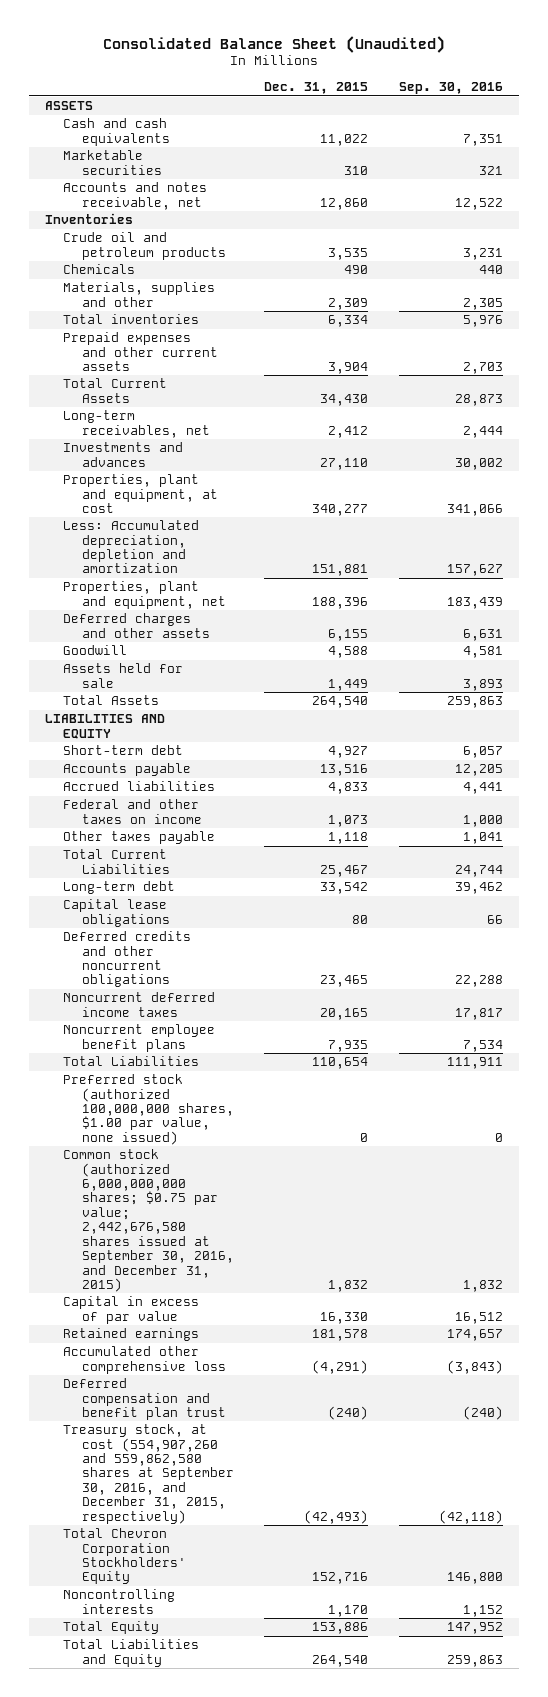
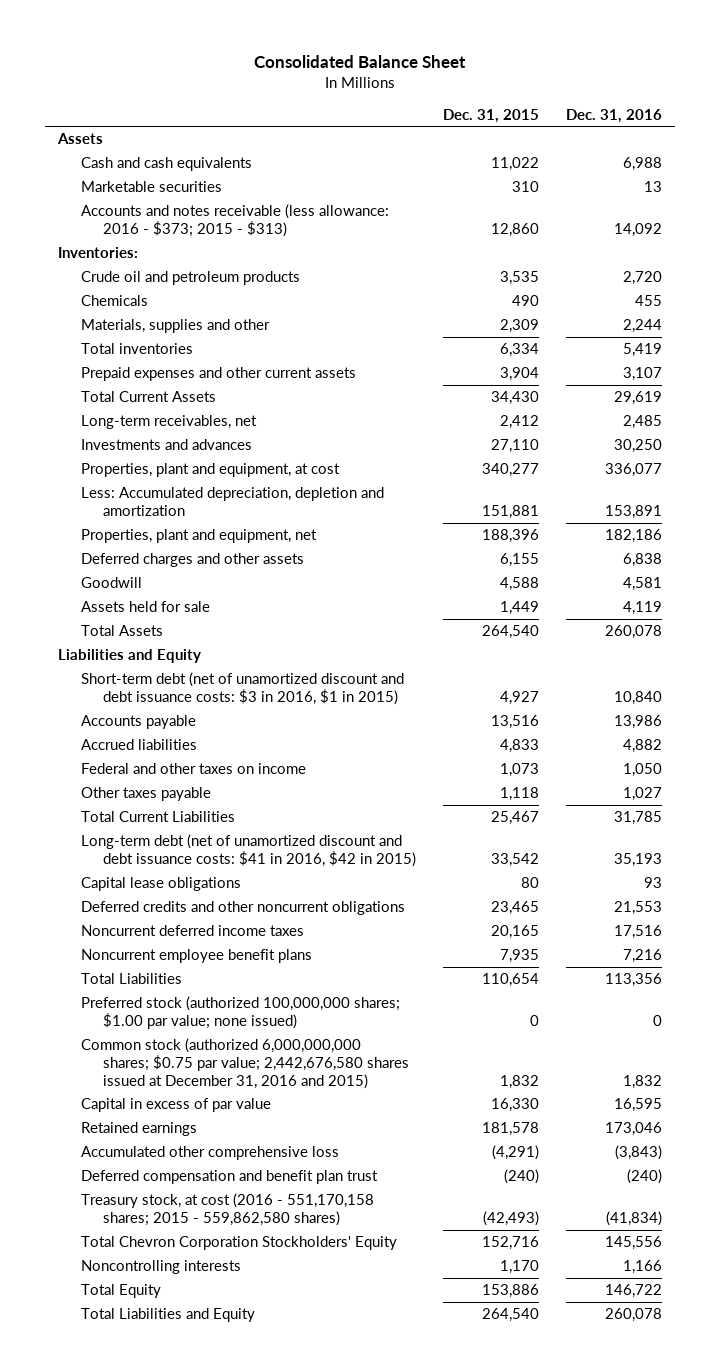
- Consolidated Balance Sheet (Unaudited)
+ Consolidated Balance Sheet
- | Dec. 31, 2015 | Sep. 30, 2016
+ | Dec. 31, 2015 | Dec. 31, 2016
- ASSETS
+ Assets
- Accounts and notes receivable, net | 12,860 | 12,522
- Inventories
+ Accounts and notes receivable (less allowance: 2016 - $373; 2015 - $313) | 12,860 | 14,092
+ Inventories:
- LIABILITIES AND EQUITY
- Short-term debt | 4,927 | 6,057
+ Liabilities and Equity
+ Short-term debt (net of unamortized discount and debt issuance costs: $3 in 2016, $1 in 2015) | 4,927 | 10,840
- Long-term debt | 33,542 | 39,462
+ Long-term debt (net of unamortized discount and debt issuance costs: $41 in 2016, $42 in 2015) | 33,542 | 35,193
- Preferred stock (authorized 100,000,000 shares, $1.00 par value, none issued) | 0 | 0
- Common stock (authorized 6,000,000,000 shares; $0.75 par value; 2,442,676,580 shares issued at September 30, 2016, and December 31, 2015) | 1,832 | 1,832
+ Preferred stock (authorized 100,000,000 shares; $1.00 par value; none issued) | 0 | 0
+ Common stock (authorized 6,000,000,000 shares; $0.75 par value; 2,442,676,580 shares issued at December 31, 2016 and 2015) | 1,832 | 1,832
- Treasury stock, at cost (554,907,260 and 559,862,580 shares at September 30, 2016, and December 31, 2015, respectively) | (42,493) | (42,118)
+ Treasury stock, at cost (2016 - 551,170,158 shares; 2015 - 559,862,580 shares) | (42,493) | (41,834)

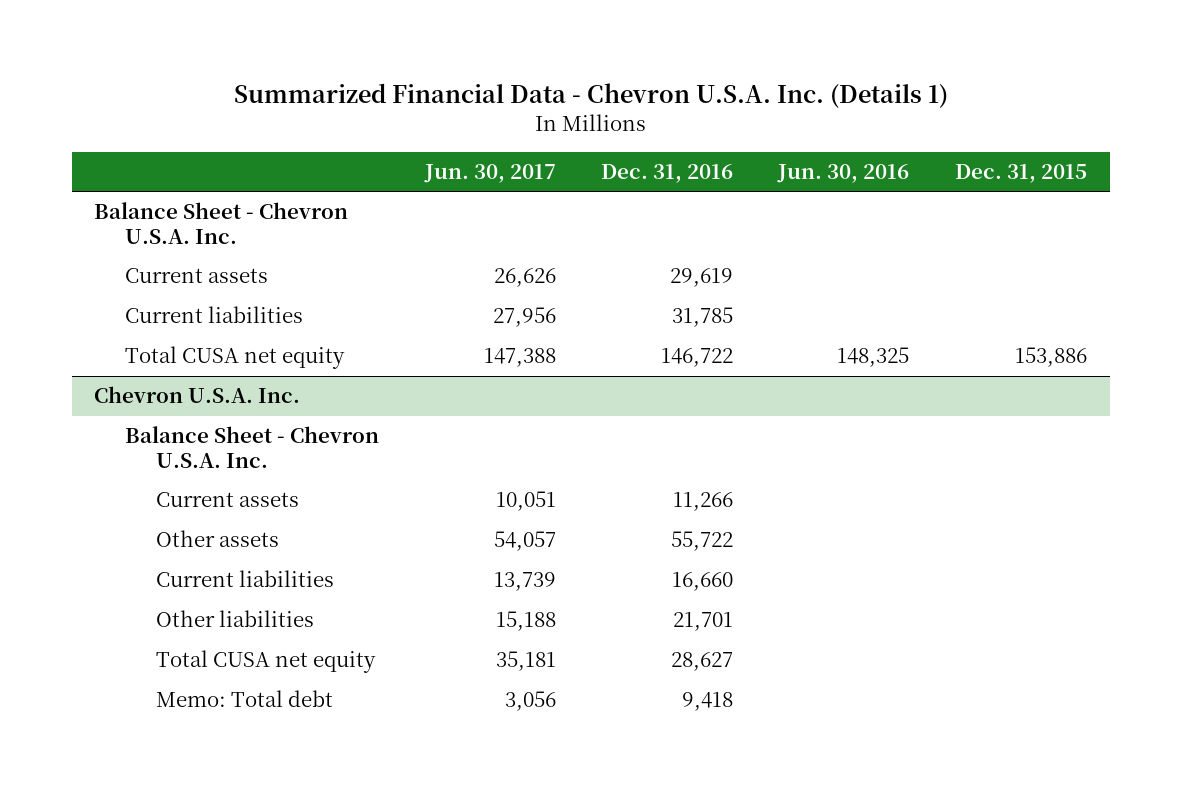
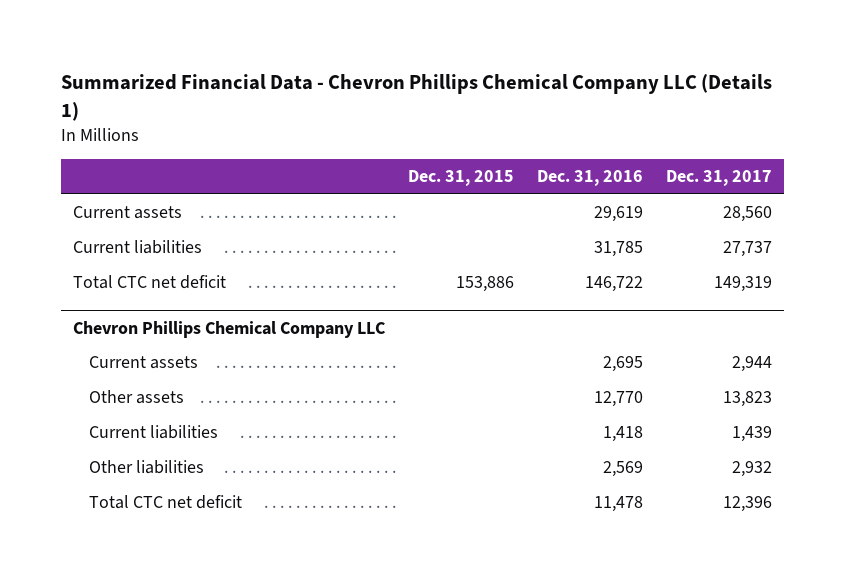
- Summarized Financial Data - Chevron U.S.A. Inc. (Details 1)
+ Summarized Financial Data - Chevron Phillips Chemical Company LLC (Details 1)
- | Jun. 30, 2017 | Dec. 31, 2016 | Jun. 30, 2016 | Dec. 31, 2015
+ | Dec. 31, 2015 | Dec. 31, 2016 | Dec. 31, 2017
- Balance Sheet - Chevron U.S.A. Inc.
- Total CUSA net equity | 147,388 | 146,722 | 148,325 | 153,886
- Chevron U.S.A. Inc.
- Balance Sheet - Chevron U.S.A. Inc.
- Current assets | 10,051 | 11,266 | |
- Other assets | 54,057 | 55,722 | |
- Current liabilities | 13,739 | 16,660 | |
- Other liabilities | 15,188 | 21,701 | |
- Total CUSA net equity | 35,181 | 28,627 | |
- Memo: Total debt | 3,056 | 9,418 | |
+ Total CTC net deficit | 153,886 | 146,722 | 149,319
+ Chevron Phillips Chemical Company LLC
+ Current assets | | 2,695 | 2,944
+ Other assets | | 12,770 | 13,823
+ Current liabilities | | 1,418 | 1,439
+ Other liabilities | | 2,569 | 2,932
+ Total CTC net deficit | | 11,478 | 12,396

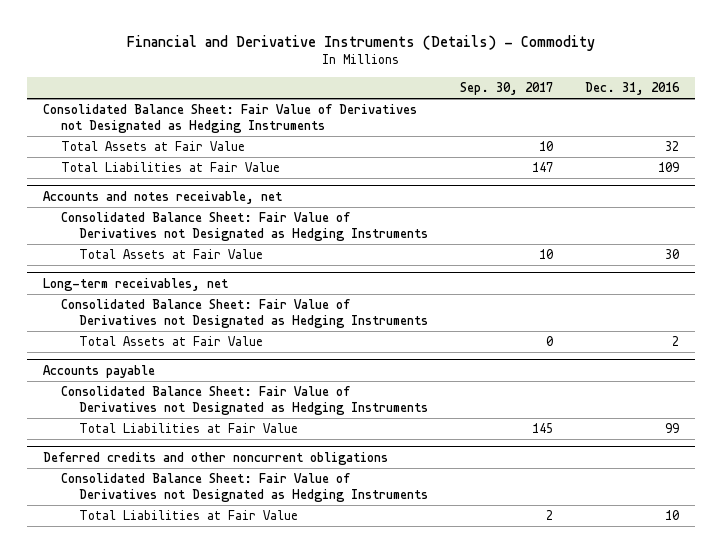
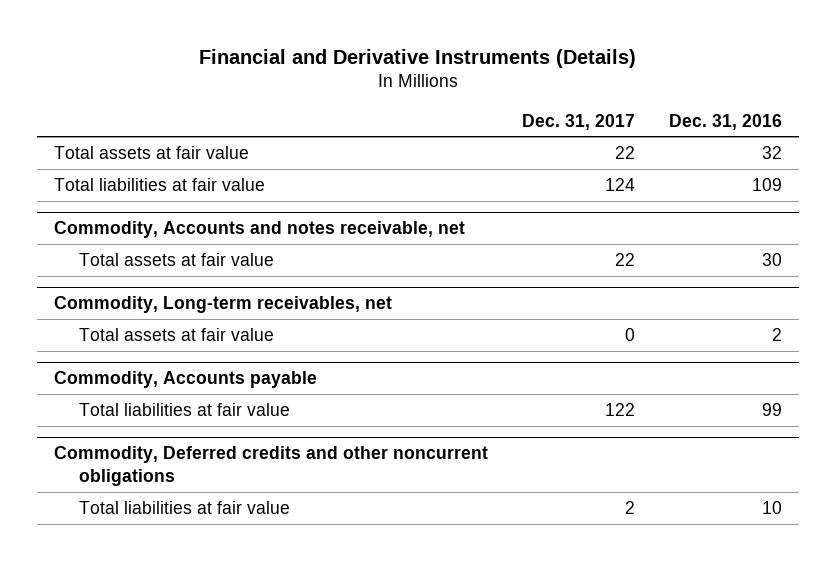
- Financial and Derivative Instruments (Details) - Commodity
+ Financial and Derivative Instruments (Details)
- | Sep. 30, 2017 | Dec. 31, 2016
+ | Dec. 31, 2017 | Dec. 31, 2016
- Consolidated Balance Sheet: Fair Value of Derivatives not Designated as Hedging Instruments
- Total Assets at Fair Value | 10 | 32
- Total Liabilities at Fair Value | 147 | 109
- Accounts and notes receivable, net
- Consolidated Balance Sheet: Fair Value of Derivatives not Designated as Hedging Instruments
- Total Assets at Fair Value | 10 | 30
- Long-term receivables, net
- Consolidated Balance Sheet: Fair Value of Derivatives not Designated as Hedging Instruments
- Total Assets at Fair Value | 0 | 2
- Accounts payable
- Consolidated Balance Sheet: Fair Value of Derivatives not Designated as Hedging Instruments
- Total Liabilities at Fair Value | 145 | 99
- Deferred credits and other noncurrent obligations
- Consolidated Balance Sheet: Fair Value of Derivatives not Designated as Hedging Instruments
- Total Liabilities at Fair Value | 2 | 10
+ Total assets at fair value | 22 | 32
+ Total liabilities at fair value | 124 | 109
+ Commodity, Accounts and notes receivable, net
+ Total assets at fair value | 22 | 30
+ Commodity, Long-term receivables, net
+ Total assets at fair value | 0 | 2
+ Commodity, Accounts payable
+ Total liabilities at fair value | 122 | 99
+ Commodity, Deferred credits and other noncurrent obligations
+ Total liabilities at fair value | 2 | 10

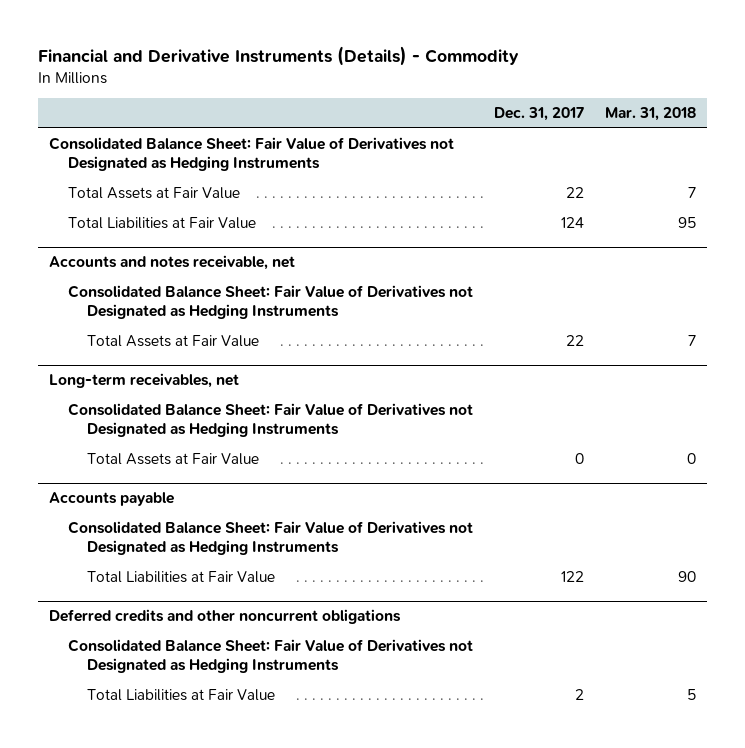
- Financial and Derivative Instruments (Details)
+ Financial and Derivative Instruments (Details) - Commodity
- | Dec. 31, 2017 | Dec. 31, 2016
+ | Dec. 31, 2017 | Mar. 31, 2018
- Total assets at fair value | 22 | 32
- Total liabilities at fair value | 124 | 109
- Commodity, Accounts and notes receivable, net
- Total assets at fair value | 22 | 30
- Commodity, Long-term receivables, net
- Total assets at fair value | 0 | 2
- Commodity, Accounts payable
- Total liabilities at fair value | 122 | 99
- Commodity, Deferred credits and other noncurrent obligations
- Total liabilities at fair value | 2 | 10
+ Consolidated Balance Sheet: Fair Value of Derivatives not Designated as Hedging Instruments
+ Total Assets at Fair Value | 22 | 7
+ Total Liabilities at Fair Value | 124 | 95
+ Accounts and notes receivable, net
+ Consolidated Balance Sheet: Fair Value of Derivatives not Designated as Hedging Instruments
+ Total Assets at Fair Value | 22 | 7
+ Long-term receivables, net
+ Consolidated Balance Sheet: Fair Value of Derivatives not Designated as Hedging Instruments
+ Total Assets at Fair Value | 0 | 0
+ Accounts payable
+ Consolidated Balance Sheet: Fair Value of Derivatives not Designated as Hedging Instruments
+ Total Liabilities at Fair Value | 122 | 90
+ Deferred credits and other noncurrent obligations
+ Consolidated Balance Sheet: Fair Value of Derivatives not Designated as Hedging Instruments
+ Total Liabilities at Fair Value | 2 | 5

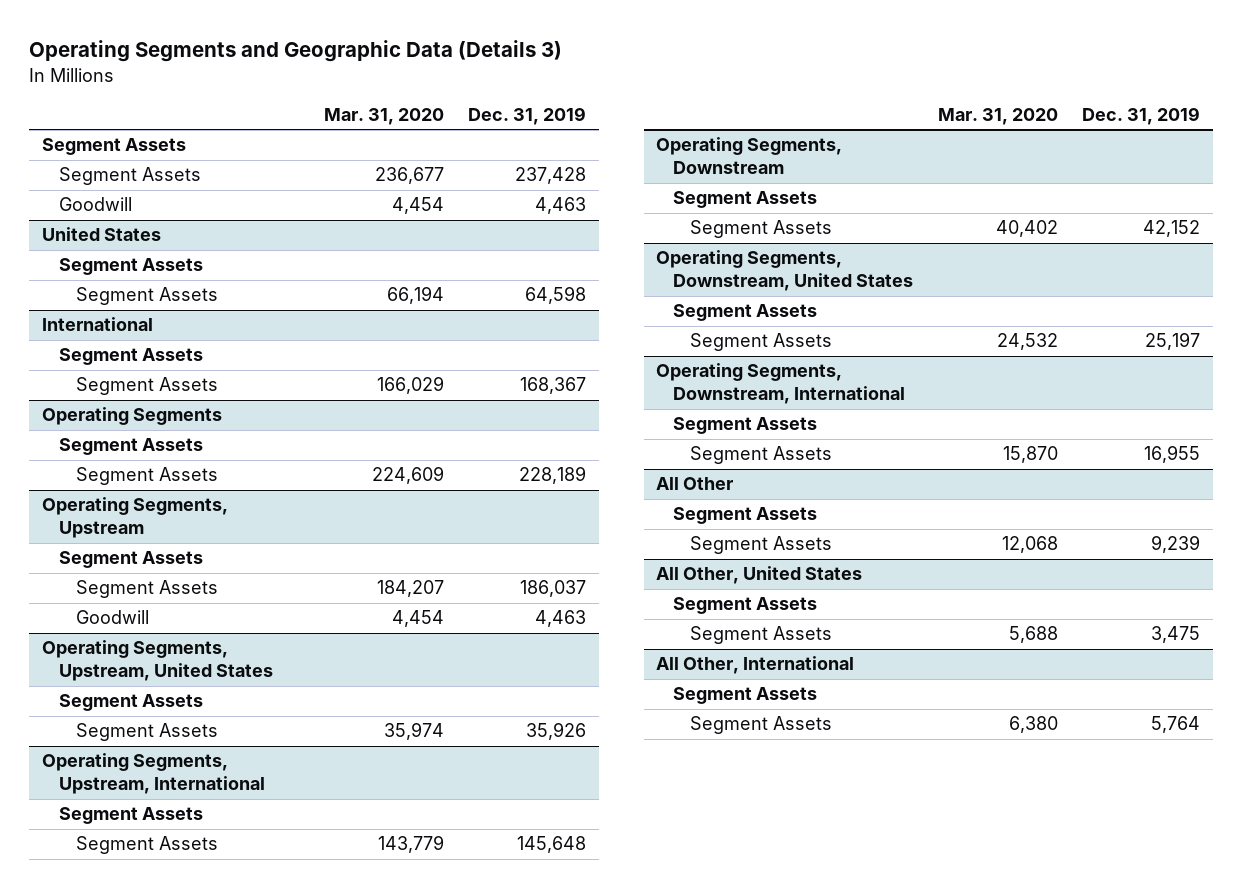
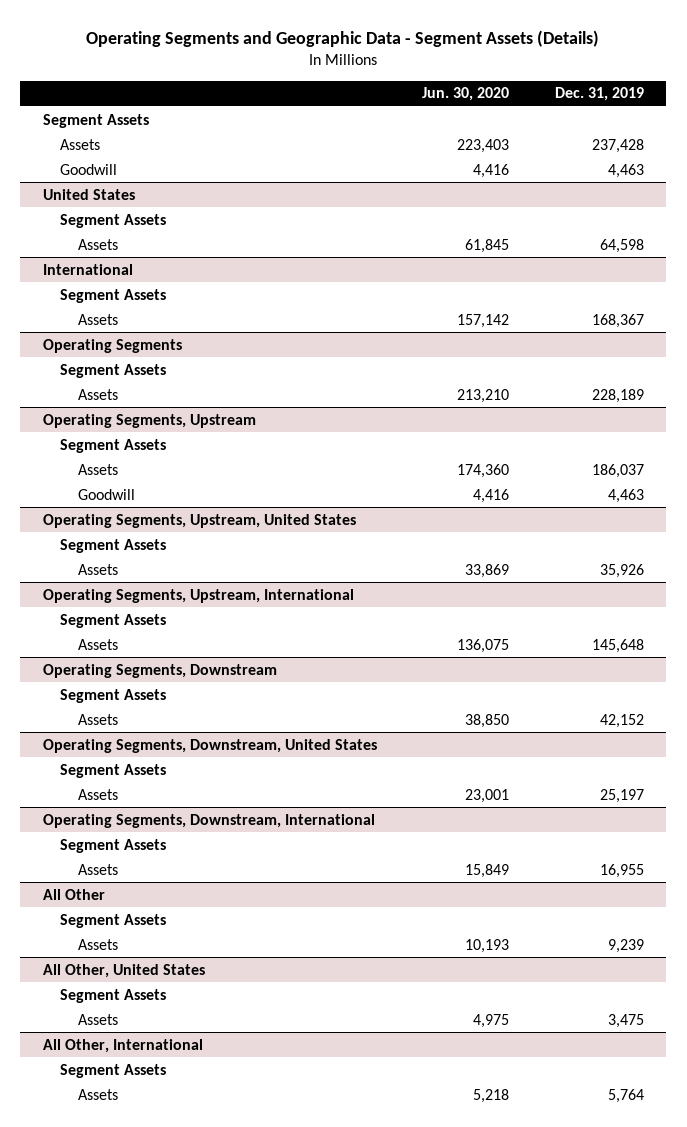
- Operating Segments and Geographic Data (Details 3)
+ Operating Segments and Geographic Data - Segment Assets (Details)
- | Mar. 31, 2020 | Dec. 31, 2019
+ | Jun. 30, 2020 | Dec. 31, 2019
- Segment Assets | 236,677 | 237,428
+ Assets | 223,403 | 237,428
@ United States
- Segment Assets | 66,194 | 64,598
+ Assets | 61,845 | 64,598
@ International
- Segment Assets | 166,029 | 168,367
+ Assets | 157,142 | 168,367
@ Operating Segments
- Segment Assets | 224,609 | 228,189
+ Assets | 213,210 | 228,189
@ Operating Segments, Upstream
- Segment Assets | 184,207 | 186,037
+ Assets | 174,360 | 186,037
@ Operating Segments, Upstream, United States
- Segment Assets | 35,974 | 35,926
+ Assets | 33,869 | 35,926
@ Operating Segments, Upstream, International
- Segment Assets | 143,779 | 145,648
+ Assets | 136,075 | 145,648
@ Operating Segments, Downstream
- Segment Assets | 40,402 | 42,152
+ Assets | 38,850 | 42,152
@ Operating Segments, Downstream, United States
- Segment Assets | 24,532 | 25,197
+ Assets | 23,001 | 25,197
@ Operating Segments, Downstream, International
- Segment Assets | 15,870 | 16,955
+ Assets | 15,849 | 16,955
@ All Other
- Segment Assets | 12,068 | 9,239
+ Assets | 10,193 | 9,239
@ All Other, United States
- Segment Assets | 5,688 | 3,475
+ Assets | 4,975 | 3,475
@ All Other, International
- Segment Assets | 6,380 | 5,764
+ Assets | 5,218 | 5,764

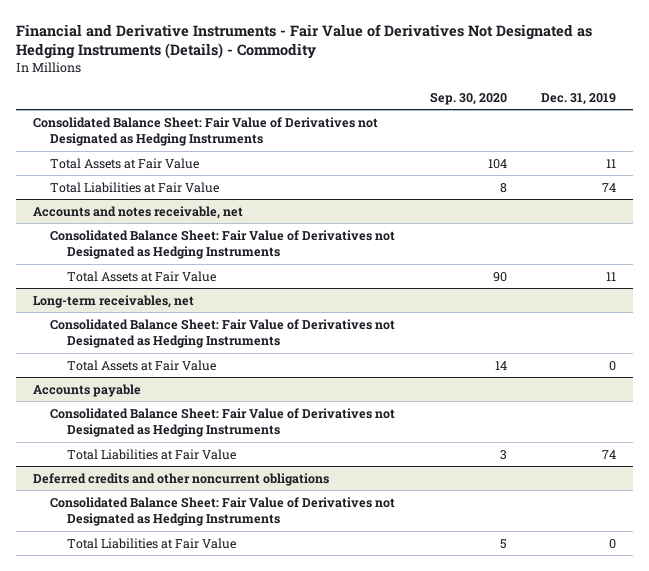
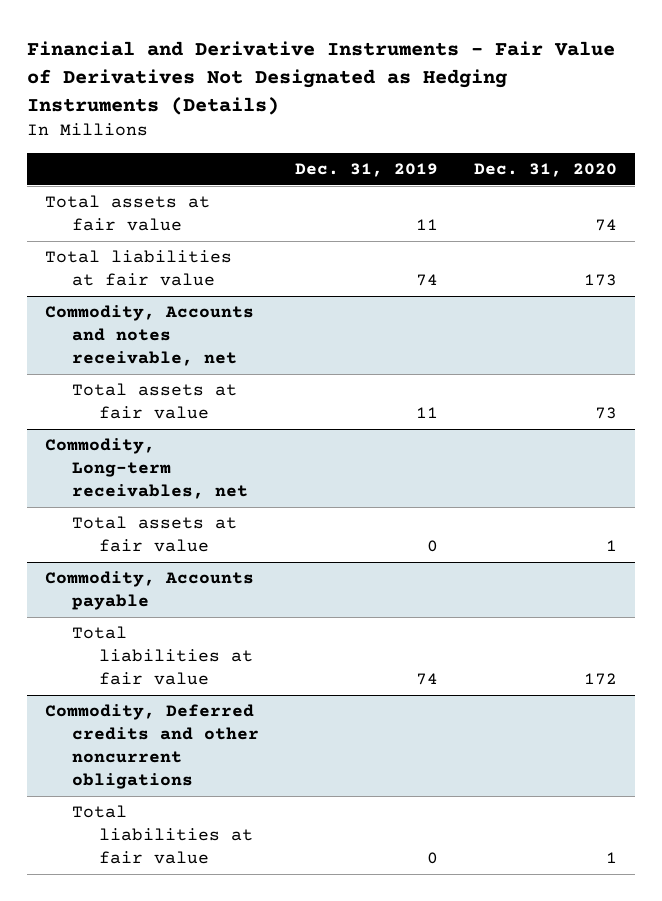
- Financial and Derivative Instruments - Fair Value of Derivatives Not Designated as Hedging Instruments (Details) - Commodity
+ Financial and Derivative Instruments - Fair Value of Derivatives Not Designated as Hedging Instruments (Details)
- | Sep. 30, 2020 | Dec. 31, 2019
+ | Dec. 31, 2019 | Dec. 31, 2020
- Consolidated Balance Sheet: Fair Value of Derivatives not Designated as Hedging Instruments
- Total Assets at Fair Value | 104 | 11
- Total Liabilities at Fair Value | 8 | 74
- Accounts and notes receivable, net
- Consolidated Balance Sheet: Fair Value of Derivatives not Designated as Hedging Instruments
- Total Assets at Fair Value | 90 | 11
- Long-term receivables, net
- Consolidated Balance Sheet: Fair Value of Derivatives not Designated as Hedging Instruments
- Total Assets at Fair Value | 14 | 0
- Accounts payable
- Consolidated Balance Sheet: Fair Value of Derivatives not Designated as Hedging Instruments
- Total Liabilities at Fair Value | 3 | 74
- Deferred credits and other noncurrent obligations
- Consolidated Balance Sheet: Fair Value of Derivatives not Designated as Hedging Instruments
- Total Liabilities at Fair Value | 5 | 0
+ Total assets at fair value | 11 | 74
+ Total liabilities at fair value | 74 | 173
+ Commodity, Accounts and notes receivable, net
+ Total assets at fair value | 11 | 73
+ Commodity, Long-term receivables, net
+ Total assets at fair value | 0 | 1
+ Commodity, Accounts payable
+ Total liabilities at fair value | 74 | 172
+ Commodity, Deferred credits and other noncurrent obligations
+ Total liabilities at fair value | 0 | 1

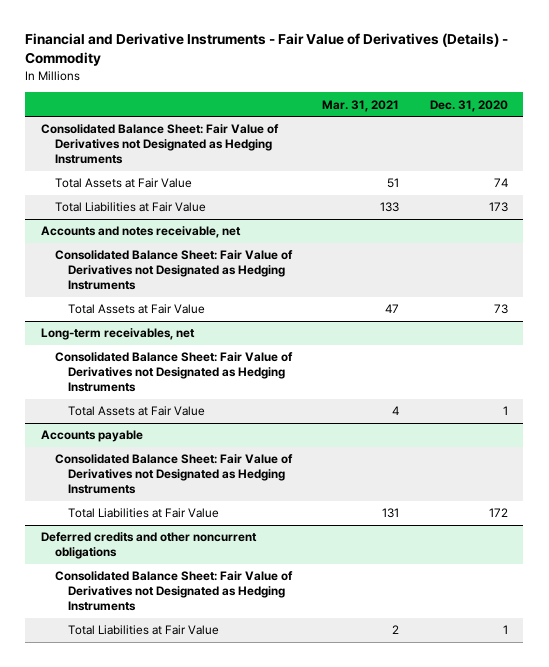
- Financial and Derivative Instruments - Fair Value of Derivatives Not Designated as Hedging Instruments (Details)
+ Financial and Derivative Instruments - Fair Value of Derivatives (Details) - Commodity
- | Dec. 31, 2019 | Dec. 31, 2020
+ | Mar. 31, 2021 | Dec. 31, 2020
- Total assets at fair value | 11 | 74
- Total liabilities at fair value | 74 | 173
- Commodity, Accounts and notes receivable, net
- Total assets at fair value | 11 | 73
- Commodity, Long-term receivables, net
- Total assets at fair value | 0 | 1
- Commodity, Accounts payable
- Total liabilities at fair value | 74 | 172
- Commodity, Deferred credits and other noncurrent obligations
- Total liabilities at fair value | 0 | 1
+ Consolidated Balance Sheet: Fair Value of Derivatives not Designated as Hedging Instruments
+ Total Assets at Fair Value | 51 | 74
+ Total Liabilities at Fair Value | 133 | 173
+ Accounts and notes receivable, net
+ Consolidated Balance Sheet: Fair Value of Derivatives not Designated as Hedging Instruments
+ Total Assets at Fair Value | 47 | 73
+ Long-term receivables, net
+ Consolidated Balance Sheet: Fair Value of Derivatives not Designated as Hedging Instruments
+ Total Assets at Fair Value | 4 | 1
+ Accounts payable
+ Consolidated Balance Sheet: Fair Value of Derivatives not Designated as Hedging Instruments
+ Total Liabilities at Fair Value | 131 | 172
+ Deferred credits and other noncurrent obligations
+ Consolidated Balance Sheet: Fair Value of Derivatives not Designated as Hedging Instruments
+ Total Liabilities at Fair Value | 2 | 1

